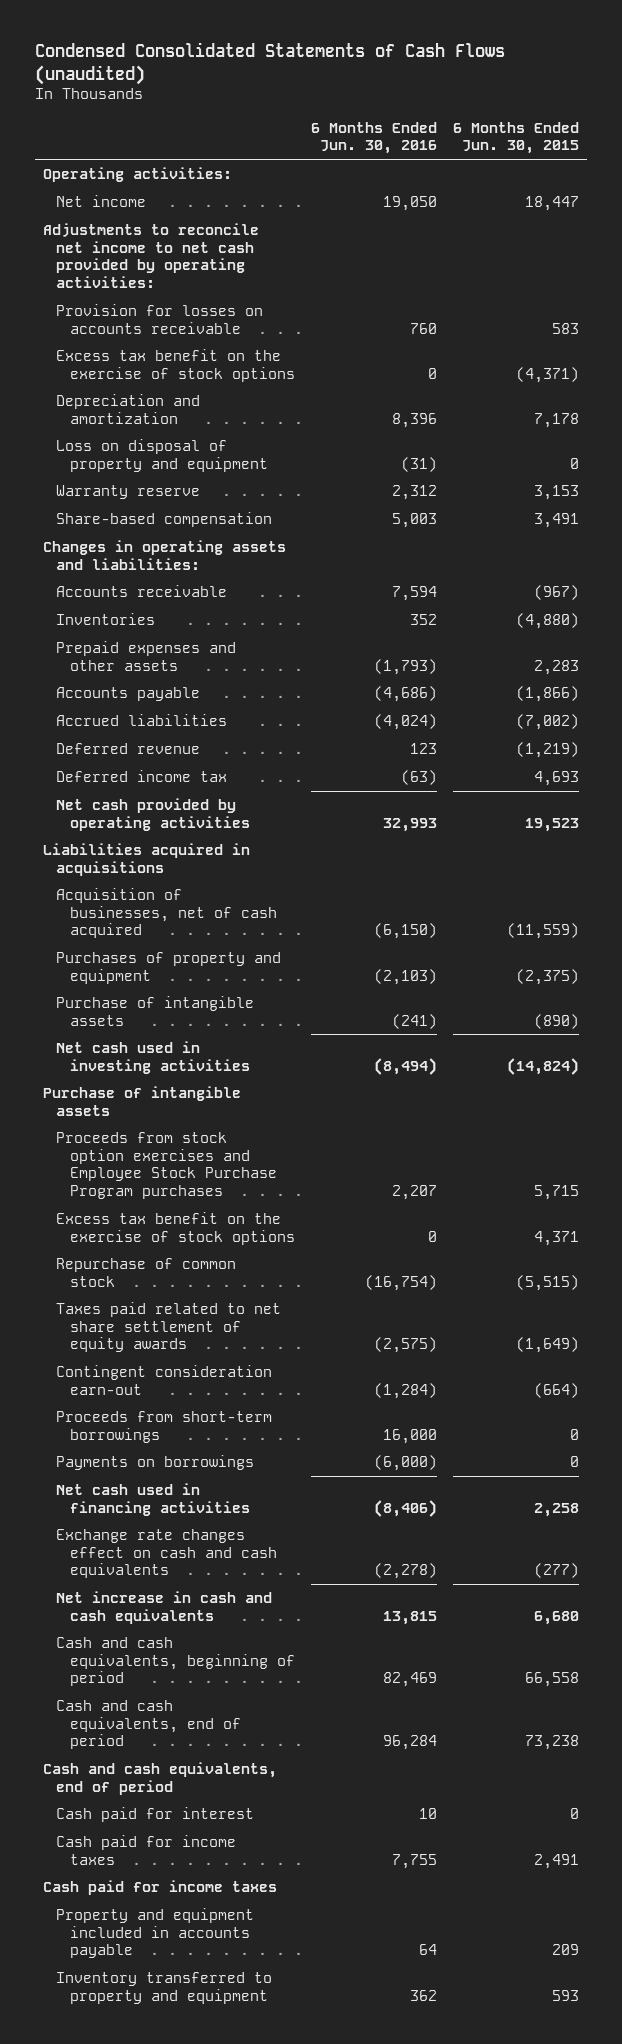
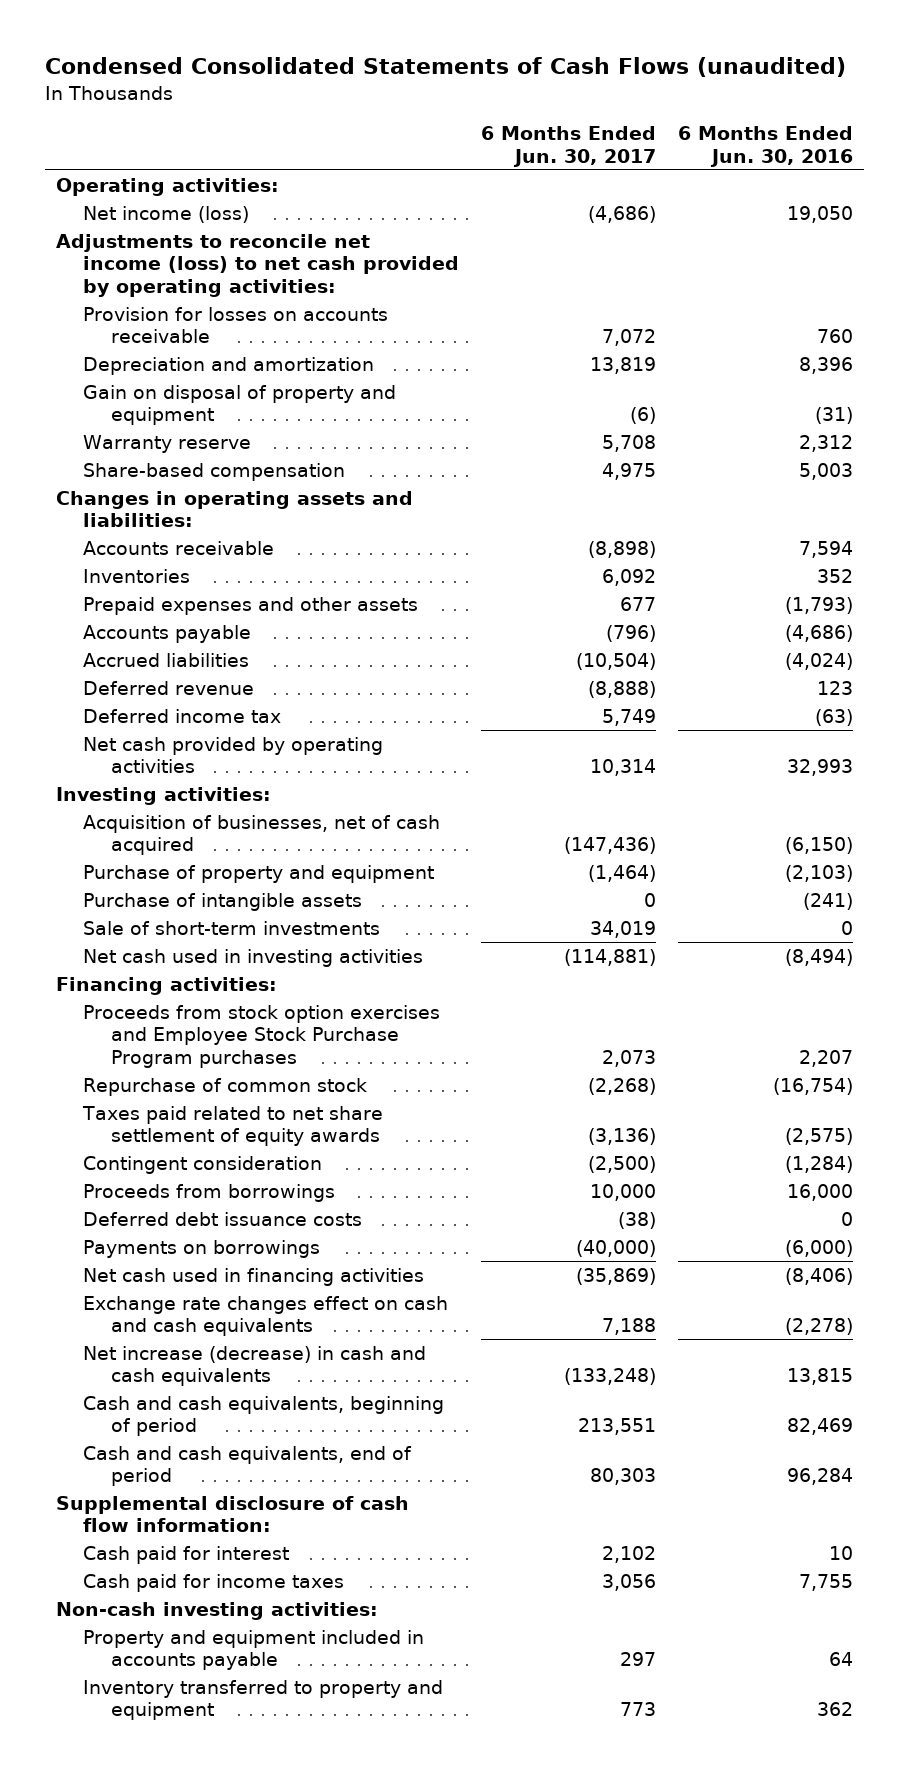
- | 6 Months Ended Jun. 30, 2016 | 6 Months Ended Jun. 30, 2015
+ | 6 Months Ended Jun. 30, 2017 | 6 Months Ended Jun. 30, 2016
- Net income | 19,050 | 18,447
- Adjustments to reconcile net income to net cash provided by operating activities:
+ Net income (loss) | (4,686) | 19,050
+ Adjustments to reconcile net income (loss) to net cash provided by operating activities:
- Excess tax benefit on the exercise of stock options | 0 | (4,371)
- Loss on disposal of property and equipment | (31) | 0
+ Gain on disposal of property and equipment | (6) | (31)
- Liabilities acquired in acquisitions
+ Investing activities:
- Purchases of property and equipment | (2,103) | (2,375)
+ Purchase of property and equipment | (1,464) | (2,103)
+ Sale of short-term investments | 34,019 | 0
- Purchase of intangible assets
+ Financing activities:
- Excess tax benefit on the exercise of stock options | 0 | 4,371
- Contingent consideration earn-out | (1,284) | (664)
- Proceeds from short-term borrowings | 16,000 | 0
+ Contingent consideration | (2,500) | (1,284)
+ Proceeds from borrowings | 10,000 | 16,000
+ Deferred debt issuance costs | (38) | 0
- Net increase in cash and cash equivalents | 13,815 | 6,680
+ Net increase (decrease) in cash and cash equivalents | (133,248) | 13,815
- Cash and cash equivalents, end of period
+ Supplemental disclosure of cash flow information:
- Cash paid for income taxes
+ Non-cash investing activities:

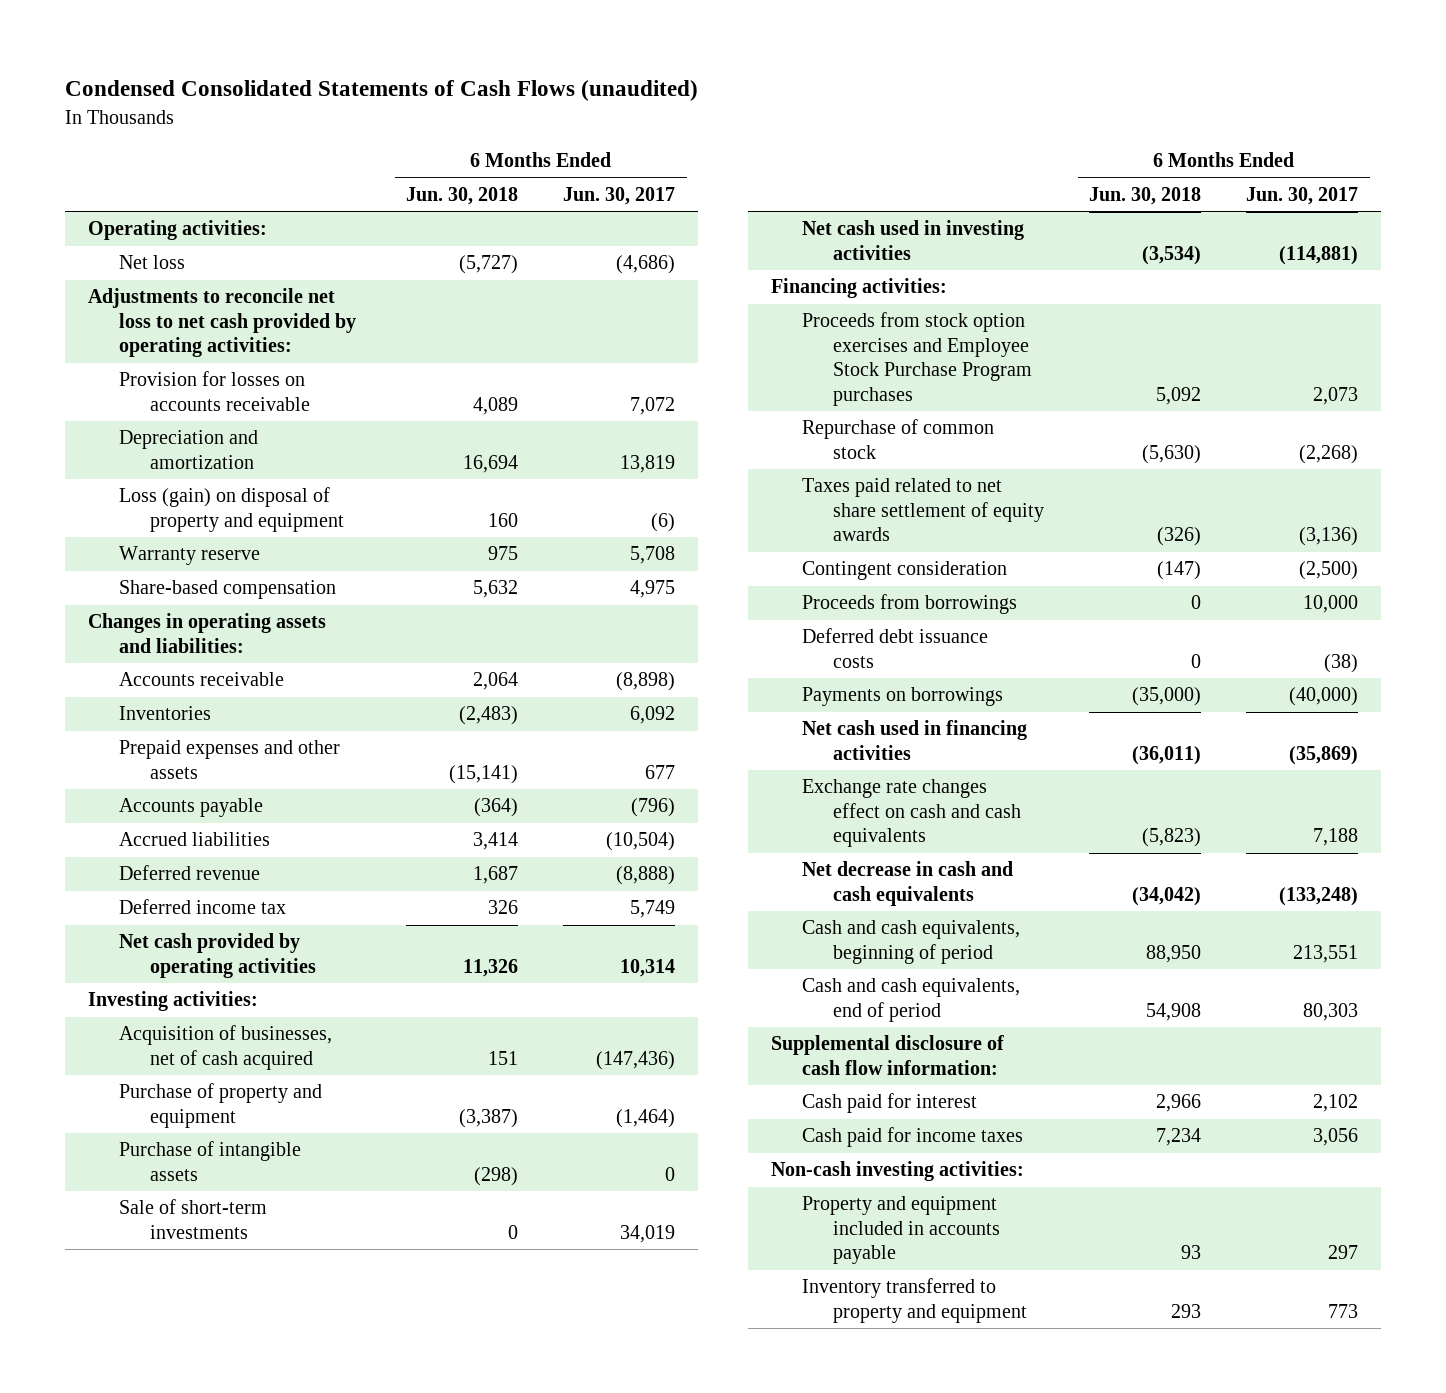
- | 6 Months Ended Jun. 30, 2017 | 6 Months Ended Jun. 30, 2016
+ | 6 Months Ended Jun. 30, 2018 | 6 Months Ended Jun. 30, 2017
- Net income (loss) | (4,686) | 19,050
- Adjustments to reconcile net income (loss) to net cash provided by operating activities:
+ Net loss | (5,727) | (4,686)
+ Adjustments to reconcile net loss to net cash provided by operating activities:
- Gain on disposal of property and equipment | (6) | (31)
+ Loss (gain) on disposal of property and equipment | 160 | (6)
- Net increase (decrease) in cash and cash equivalents | (133,248) | 13,815
+ Net decrease in cash and cash equivalents | (34,042) | (133,248)

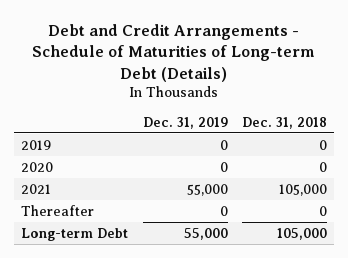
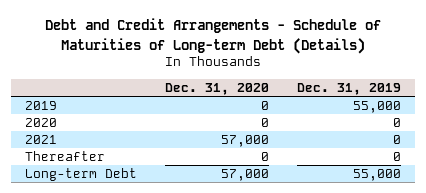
- | Dec. 31, 2019 | Dec. 31, 2018
+ | Dec. 31, 2020 | Dec. 31, 2019
- 2019 | 0 | 0
+ 2019 | 0 | 55,000
- 2021 | 55,000 | 105,000
+ 2021 | 57,000 | 0

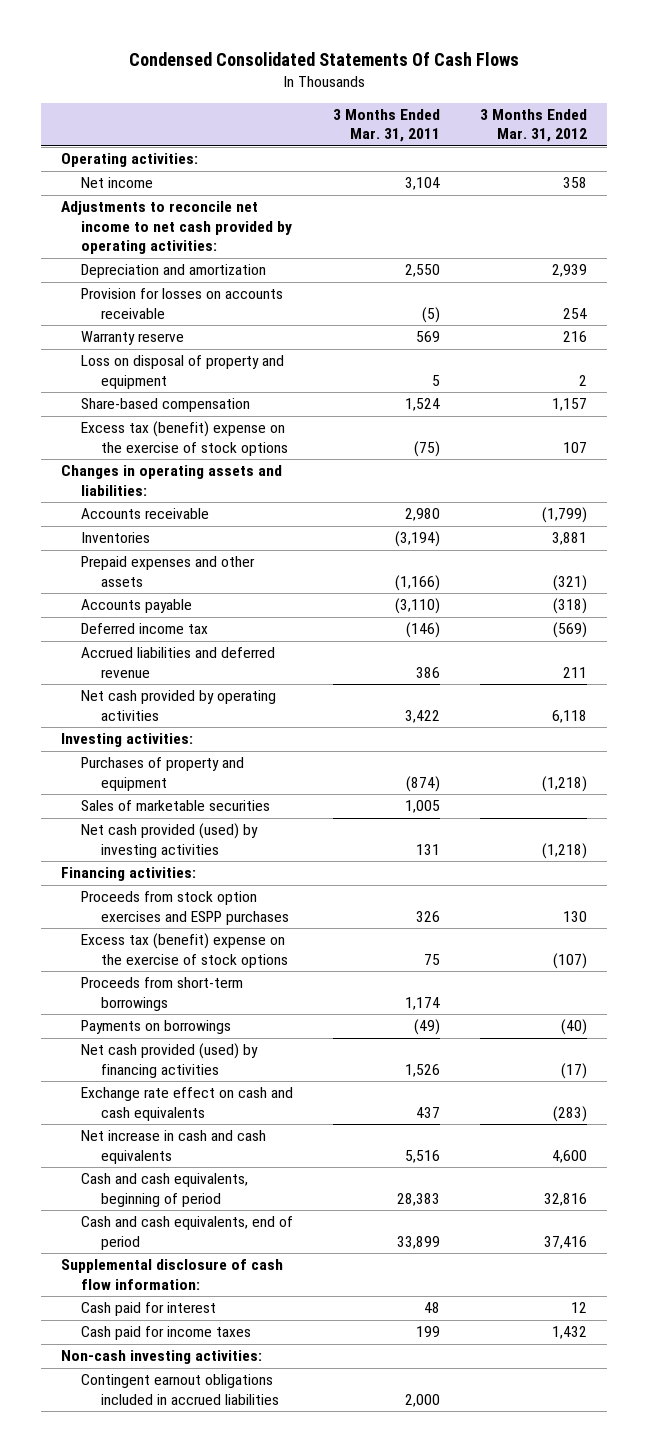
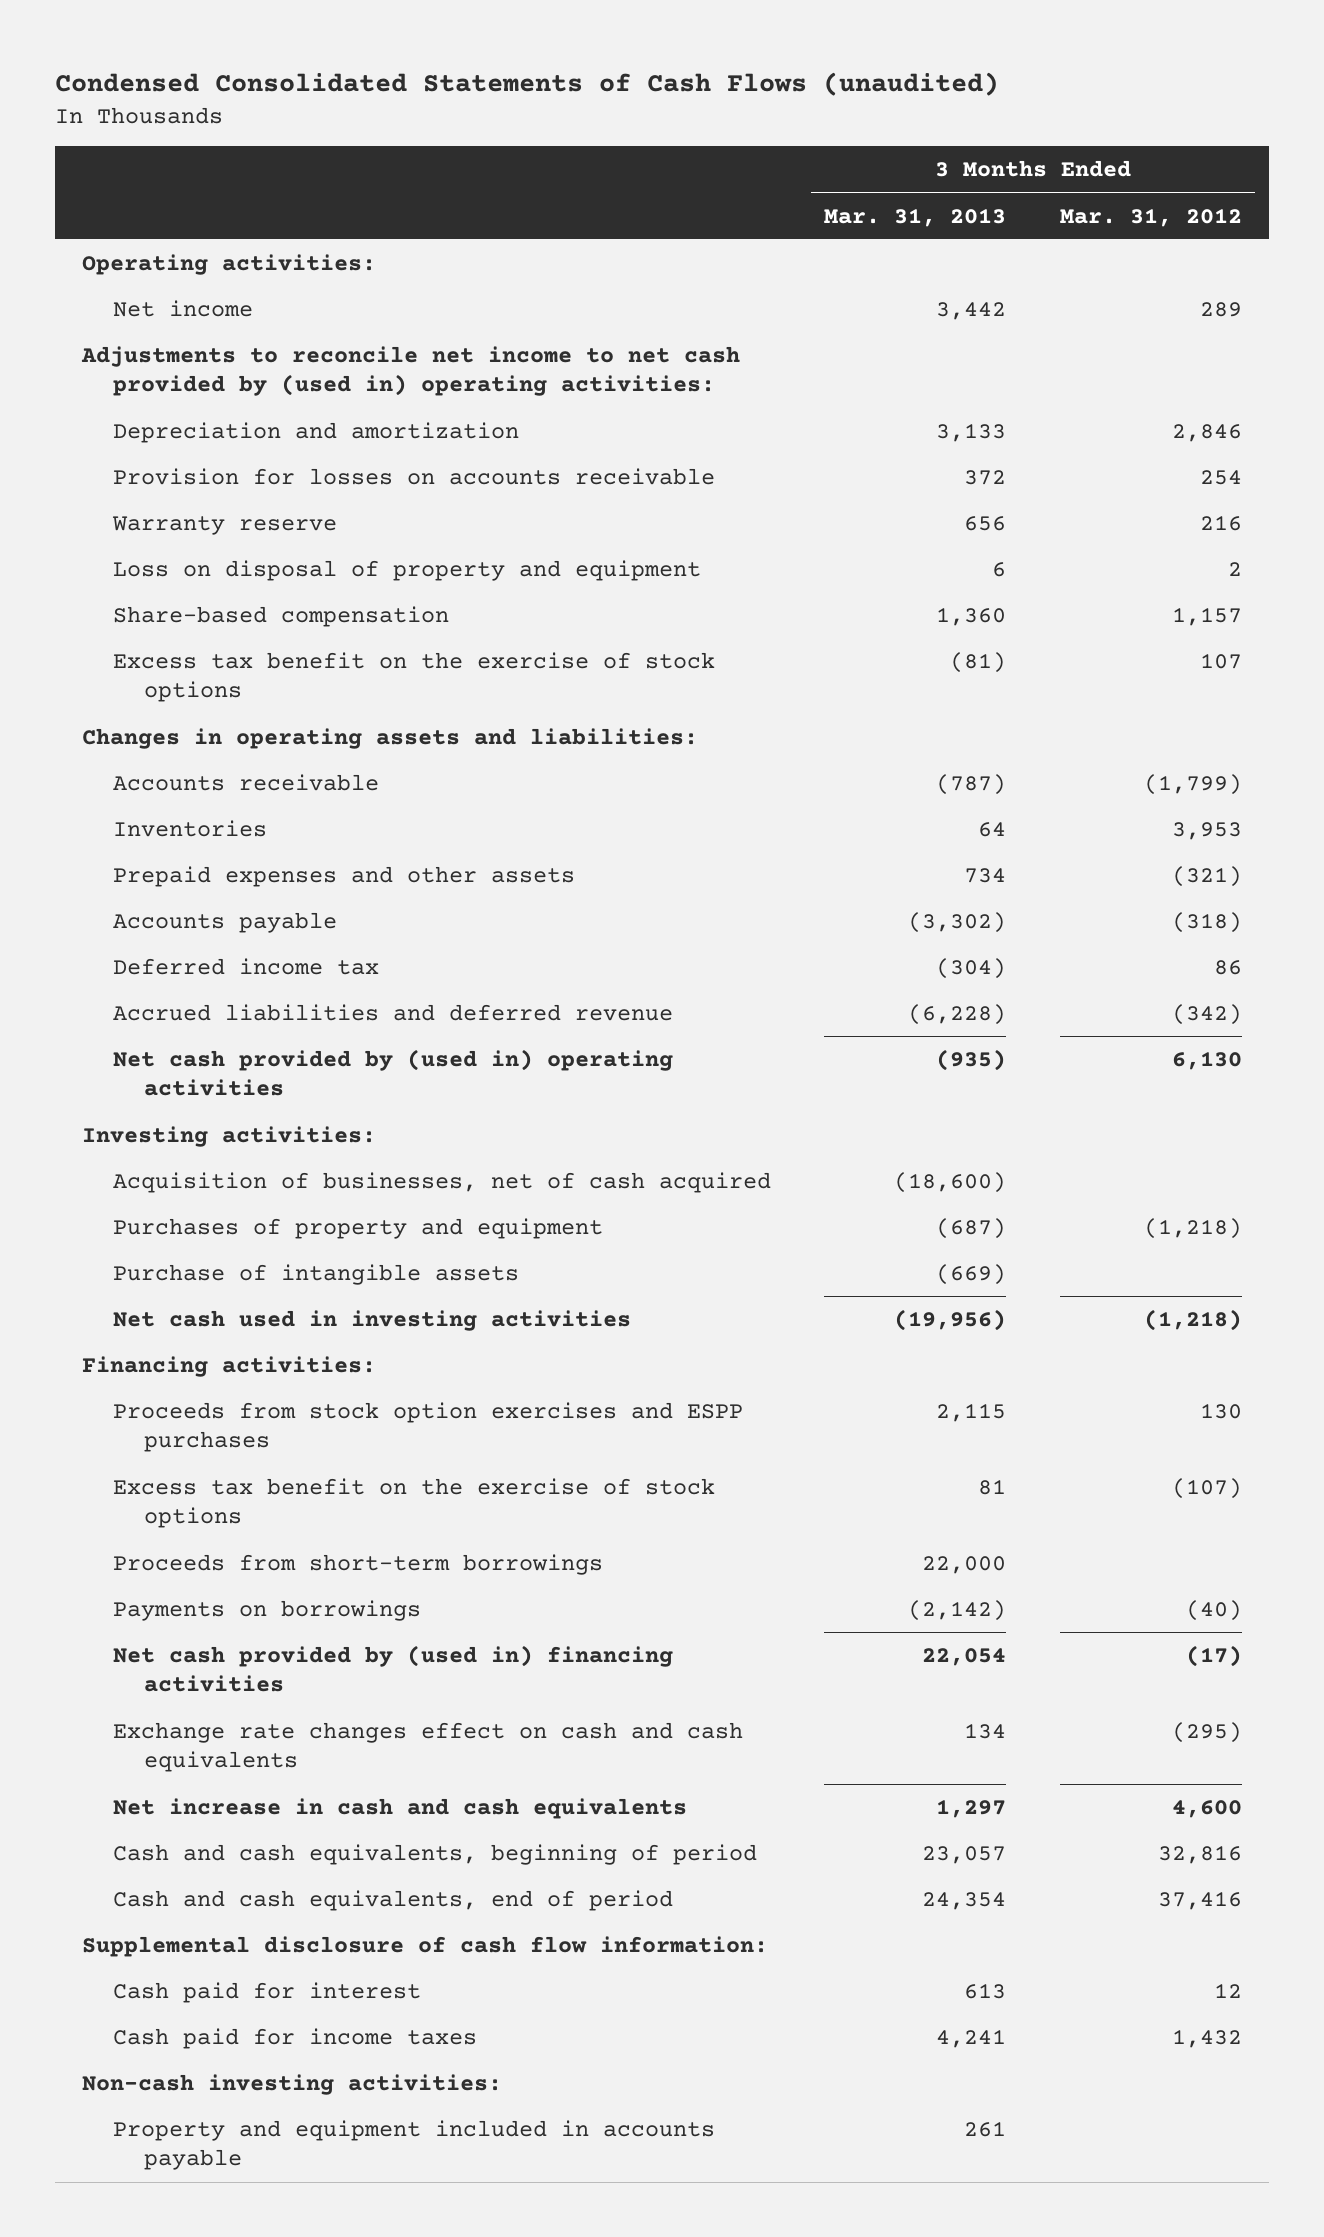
- Condensed Consolidated Statements Of Cash Flows
+ Condensed Consolidated Statements of Cash Flows (unaudited)
- | 3 Months Ended Mar. 31, 2011 | 3 Months Ended Mar. 31, 2012
+ | 3 Months Ended Mar. 31, 2013 | 3 Months Ended Mar. 31, 2012
- Net income | 3,104 | 358
- Adjustments to reconcile net income to net cash provided by operating activities:
- Depreciation and amortization | 2,550 | 2,939
+ Net income | 3,442 | 289
+ Adjustments to reconcile net income to net cash provided by (used in) operating activities:
+ Depreciation and amortization | 3,133 | 2,846
- Excess tax (benefit) expense on the exercise of stock options | (75) | 107
+ Excess tax benefit on the exercise of stock options | (81) | 107
- Inventories | (3,194) | 3,881
+ Inventories | 64 | 3,953
- Deferred income tax | (146) | (569)
- Accrued liabilities and deferred revenue | 386 | 211
- Net cash provided by operating activities | 3,422 | 6,118
+ Deferred income tax | (304) | 86
+ Accrued liabilities and deferred revenue | (6,228) | (342)
+ Net cash provided by (used in) operating activities | (935) | 6,130
+ Acquisition of businesses, net of cash acquired | (18,600) |
- Sales of marketable securities | 1,005 |
- Net cash provided (used) by investing activities | 131 | (1,218)
+ Purchase of intangible assets | (669) |
+ Net cash used in investing activities | (19,956) | (1,218)
- Excess tax (benefit) expense on the exercise of stock options | 75 | (107)
+ Excess tax benefit on the exercise of stock options | 81 | (107)
- Net cash provided (used) by financing activities | 1,526 | (17)
- Exchange rate effect on cash and cash equivalents | 437 | (283)
+ Net cash provided by (used in) financing activities | 22,054 | (17)
+ Exchange rate changes effect on cash and cash equivalents | 134 | (295)
- Contingent earnout obligations included in accrued liabilities | 2,000 |
+ Property and equipment included in accounts payable | 261 |

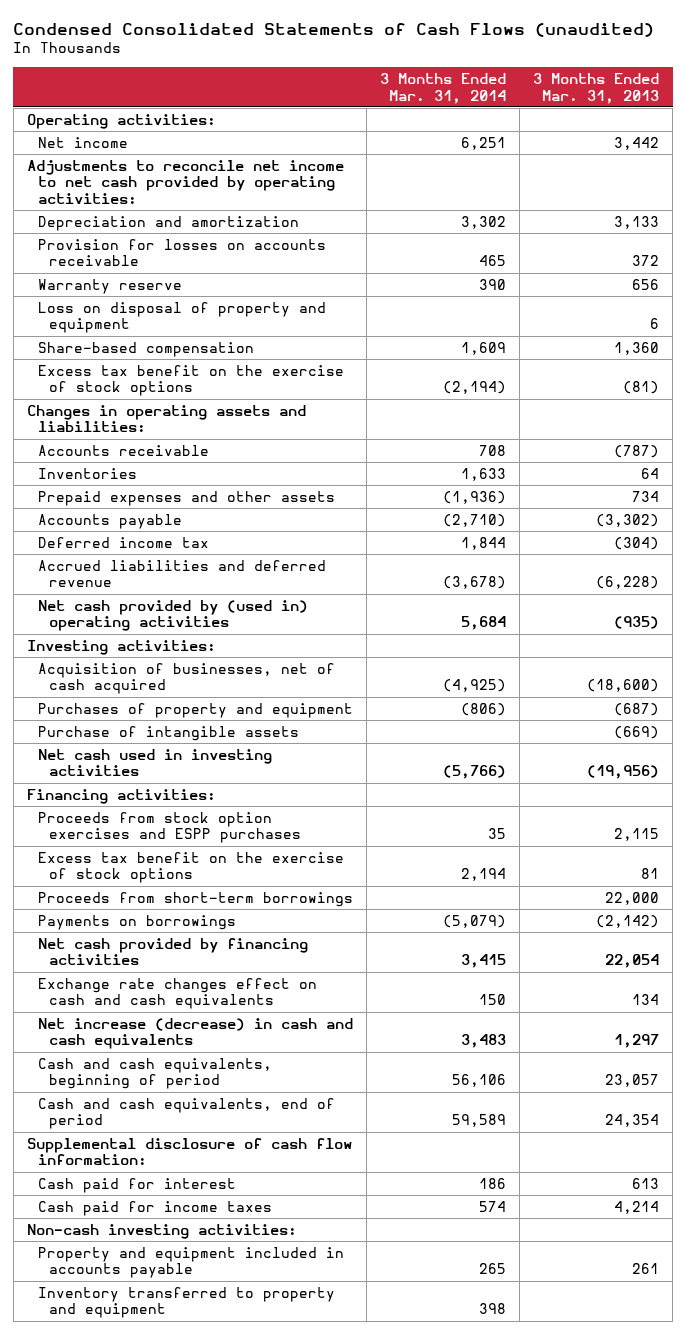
- | 3 Months Ended Mar. 31, 2013 | 3 Months Ended Mar. 31, 2012
+ | 3 Months Ended Mar. 31, 2014 | 3 Months Ended Mar. 31, 2013
- Adjustments to reconcile net income to net cash provided by (used in) operating activities:
+ Adjustments to reconcile net income to net cash provided by operating activities:
- Net cash provided by (used in) financing activities | 22,054 | (17)
+ Net cash provided by financing activities | 3,415 | 22,054
- Net increase in cash and cash equivalents | 1,297 | 4,600
+ Net increase (decrease) in cash and cash equivalents | 3,483 | 1,297
- Cash paid for income taxes | 4,241 | 1,432
+ Cash paid for income taxes | 574 | 4,214
+ Inventory transferred to property and equipment | 398 |

